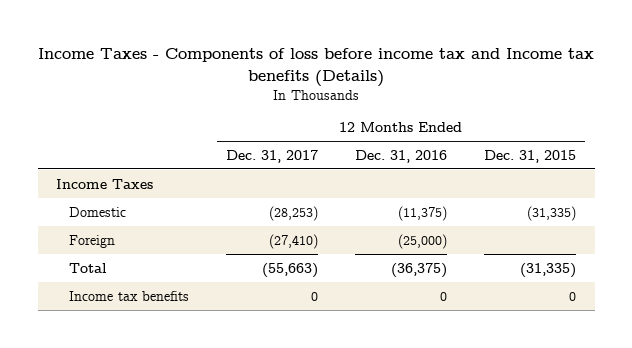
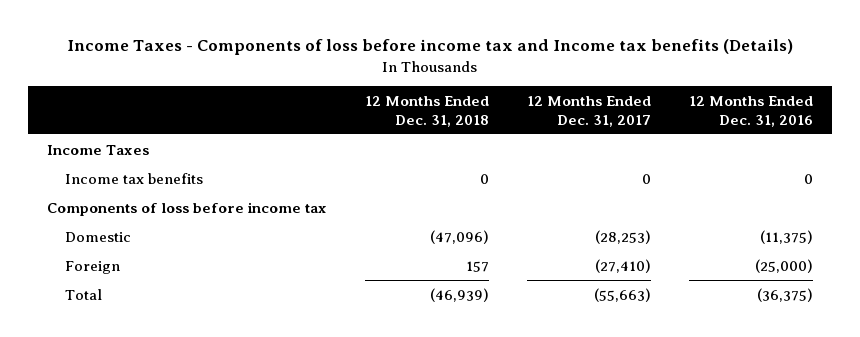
- | 12 Months Ended Dec. 31, 2017 | 12 Months Ended Dec. 31, 2016 | 12 Months Ended Dec. 31, 2015
+ | 12 Months Ended Dec. 31, 2018 | 12 Months Ended Dec. 31, 2017 | 12 Months Ended Dec. 31, 2016
moved up: Income tax benefits | 0 | 0 | 0
+ Components of loss before income tax

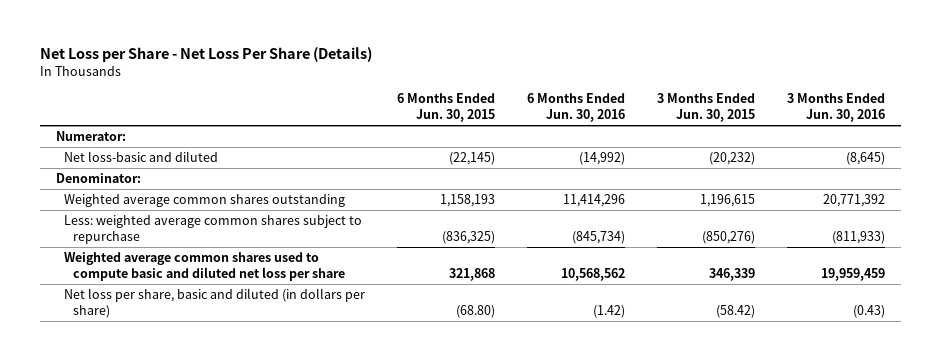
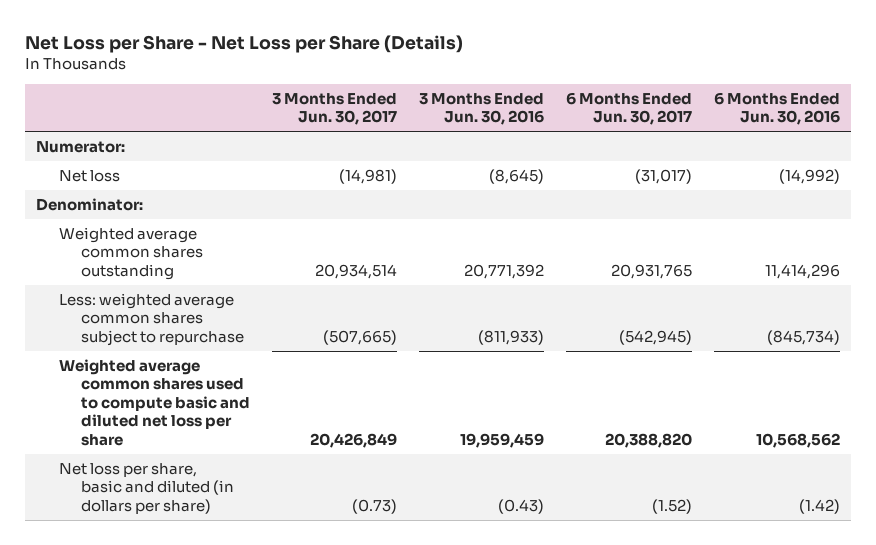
- Net Loss per Share - Net Loss Per Share (Details)
+ Net Loss per Share - Net Loss per Share (Details)
- | 6 Months Ended Jun. 30, 2015 | 6 Months Ended Jun. 30, 2016 | 3 Months Ended Jun. 30, 2015 | 3 Months Ended Jun. 30, 2016
+ | 3 Months Ended Jun. 30, 2017 | 3 Months Ended Jun. 30, 2016 | 6 Months Ended Jun. 30, 2017 | 6 Months Ended Jun. 30, 2016
- Net loss-basic and diluted | (22,145) | (14,992) | (20,232) | (8,645)
+ Net loss | (14,981) | (8,645) | (31,017) | (14,992)

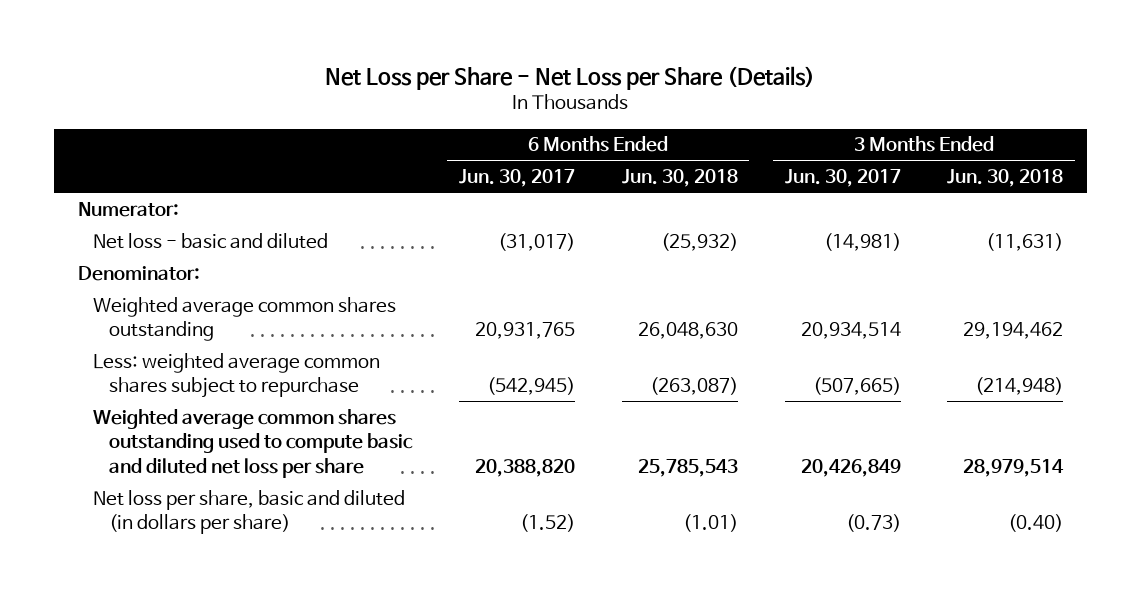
- | 3 Months Ended Jun. 30, 2017 | 3 Months Ended Jun. 30, 2016 | 6 Months Ended Jun. 30, 2017 | 6 Months Ended Jun. 30, 2016
+ | 6 Months Ended Jun. 30, 2017 | 6 Months Ended Jun. 30, 2018 | 3 Months Ended Jun. 30, 2017 | 3 Months Ended Jun. 30, 2018
- Net loss | (14,981) | (8,645) | (31,017) | (14,992)
+ Net loss - basic and diluted | (31,017) | (25,932) | (14,981) | (11,631)
- Weighted average common shares used to compute basic and diluted net loss per share | 20,426,849 | 19,959,459 | 20,388,820 | 10,568,562
+ Weighted average common shares outstanding used to compute basic and diluted net loss per share | 20,388,820 | 25,785,543 | 20,426,849 | 28,979,514

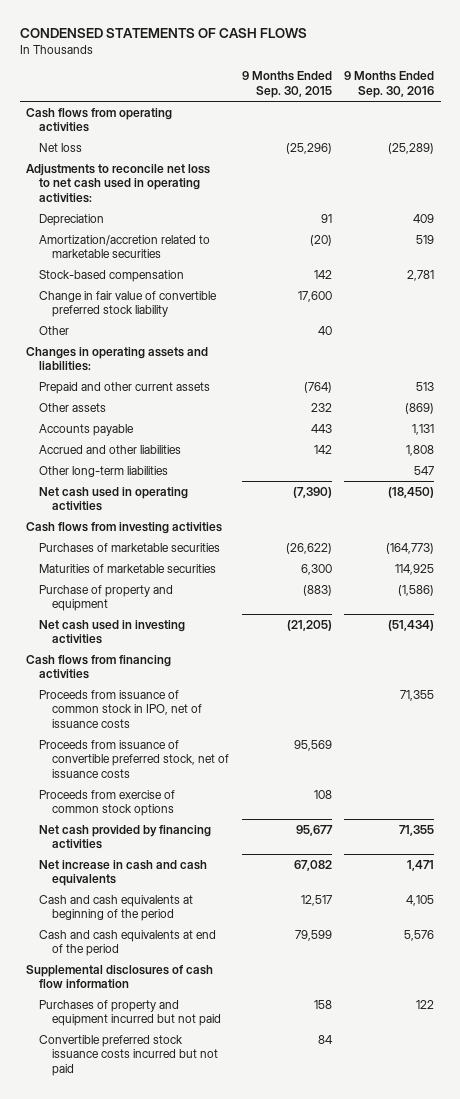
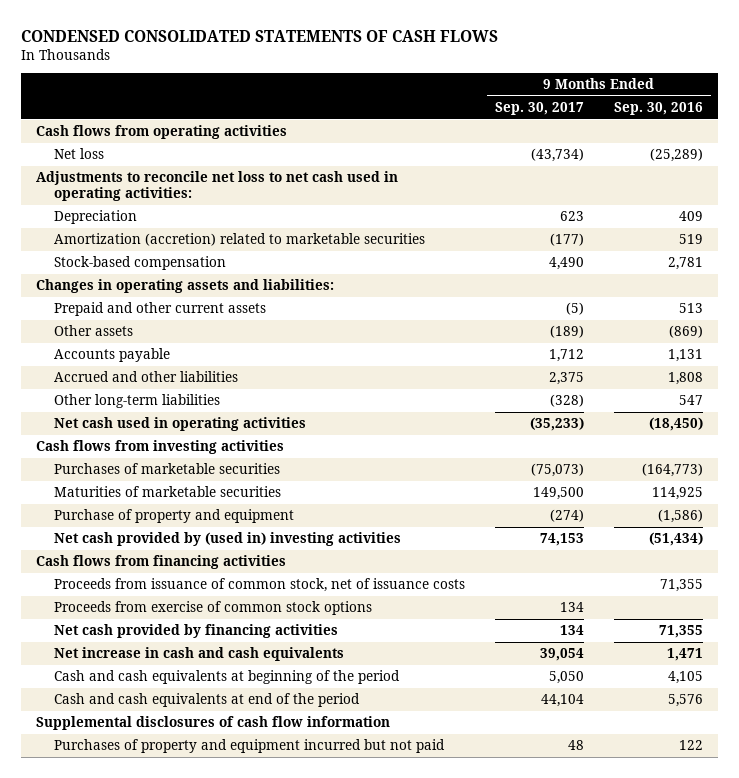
- CONDENSED STATEMENTS OF CASH FLOWS
+ CONDENSED CONSOLIDATED STATEMENTS OF CASH FLOWS
- | 9 Months Ended Sep. 30, 2015 | 9 Months Ended Sep. 30, 2016
+ | 9 Months Ended Sep. 30, 2017 | 9 Months Ended Sep. 30, 2016
- Amortization/accretion related to marketable securities | (20) | 519
+ Amortization (accretion) related to marketable securities | (177) | 519
- Change in fair value of convertible preferred stock liability | 17,600 |
- Other | 40 |
- Net cash used in investing activities | (21,205) | (51,434)
+ Net cash provided by (used in) investing activities | 74,153 | (51,434)
- Proceeds from issuance of common stock in IPO, net of issuance costs | | 71,355
- Proceeds from issuance of convertible preferred stock, net of issuance costs | 95,569 |
+ Proceeds from issuance of common stock, net of issuance costs | | 71,355
- Convertible preferred stock issuance costs incurred but not paid | 84 |

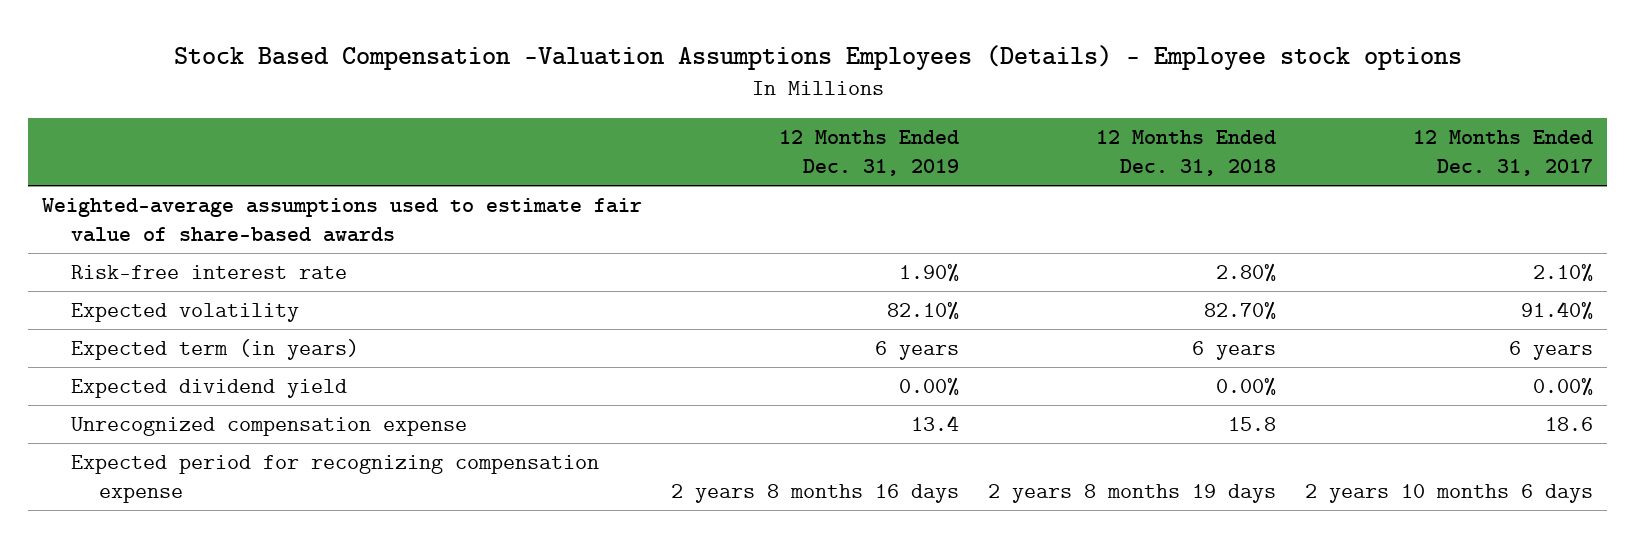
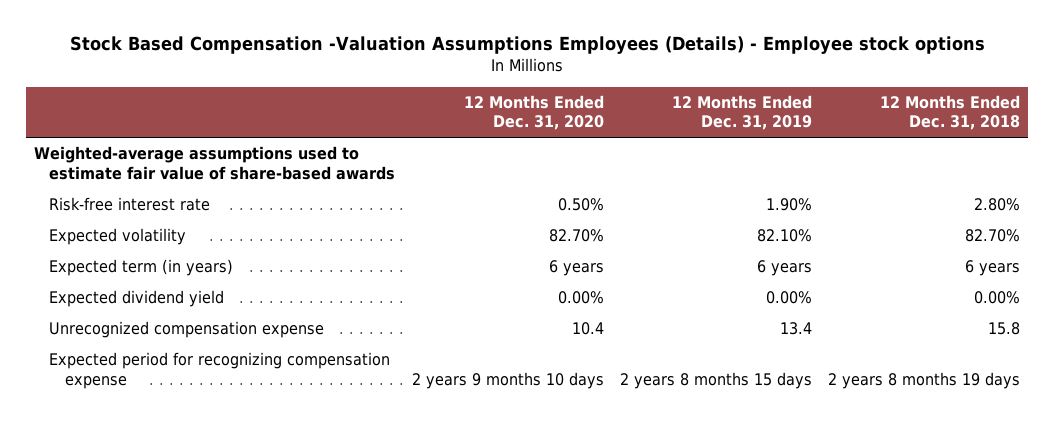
- | 12 Months Ended Dec. 31, 2019 | 12 Months Ended Dec. 31, 2018 | 12 Months Ended Dec. 31, 2017
+ | 12 Months Ended Dec. 31, 2020 | 12 Months Ended Dec. 31, 2019 | 12 Months Ended Dec. 31, 2018
- Expected period for recognizing compensation expense | 2 years 8 months 16 days | 2 years 8 months 19 days | 2 years 10 months 6 days
+ Expected period for recognizing compensation expense | 2 years 9 months 10 days | 2 years 8 months 15 days | 2 years 8 months 19 days

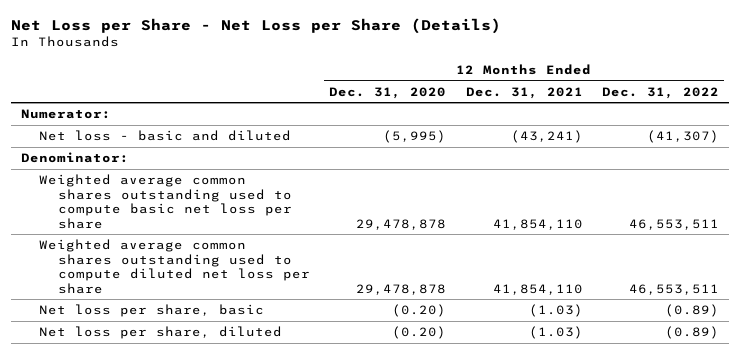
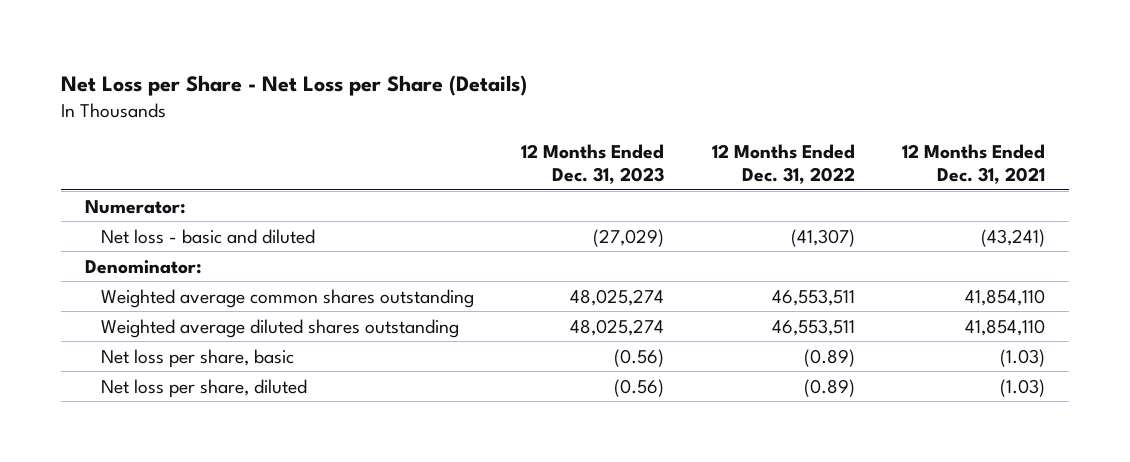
- | 12 Months Ended Dec. 31, 2020 | 12 Months Ended Dec. 31, 2021 | 12 Months Ended Dec. 31, 2022
+ | 12 Months Ended Dec. 31, 2023 | 12 Months Ended Dec. 31, 2022 | 12 Months Ended Dec. 31, 2021
- Weighted average common shares outstanding used to compute basic net loss per share | 29,478,878 | 41,854,110 | 46,553,511
- Weighted average common shares outstanding used to compute diluted net loss per share | 29,478,878 | 41,854,110 | 46,553,511
+ Weighted average common shares outstanding | 48,025,274 | 46,553,511 | 41,854,110
+ Weighted average diluted shares outstanding | 48,025,274 | 46,553,511 | 41,854,110

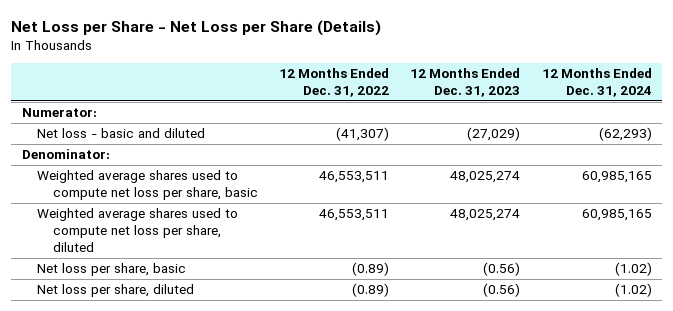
- | 12 Months Ended Dec. 31, 2023 | 12 Months Ended Dec. 31, 2022 | 12 Months Ended Dec. 31, 2021
+ | 12 Months Ended Dec. 31, 2022 | 12 Months Ended Dec. 31, 2023 | 12 Months Ended Dec. 31, 2024
- Weighted average common shares outstanding | 48,025,274 | 46,553,511 | 41,854,110
- Weighted average diluted shares outstanding | 48,025,274 | 46,553,511 | 41,854,110
+ Weighted average shares used to compute net loss per share, basic | 46,553,511 | 48,025,274 | 60,985,165
+ Weighted average shares used to compute net loss per share, diluted | 46,553,511 | 48,025,274 | 60,985,165

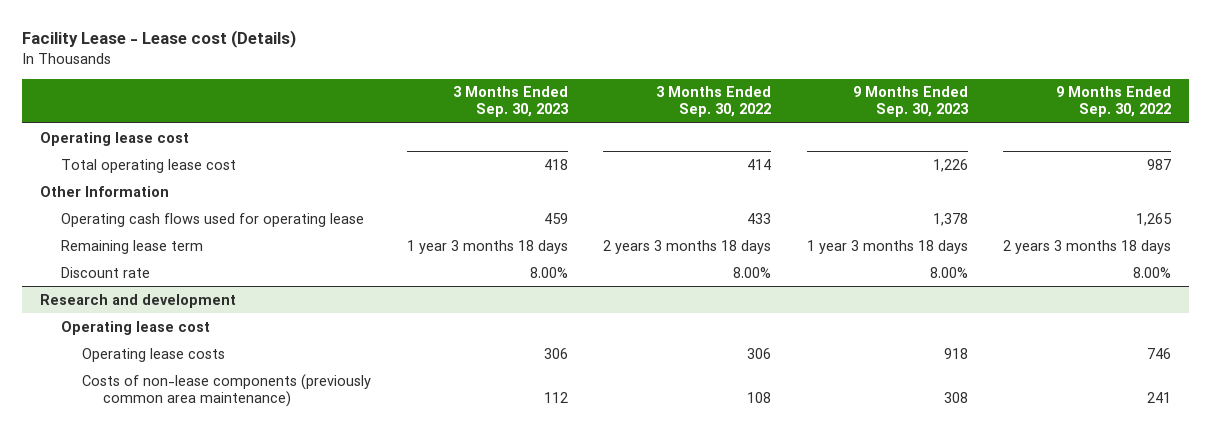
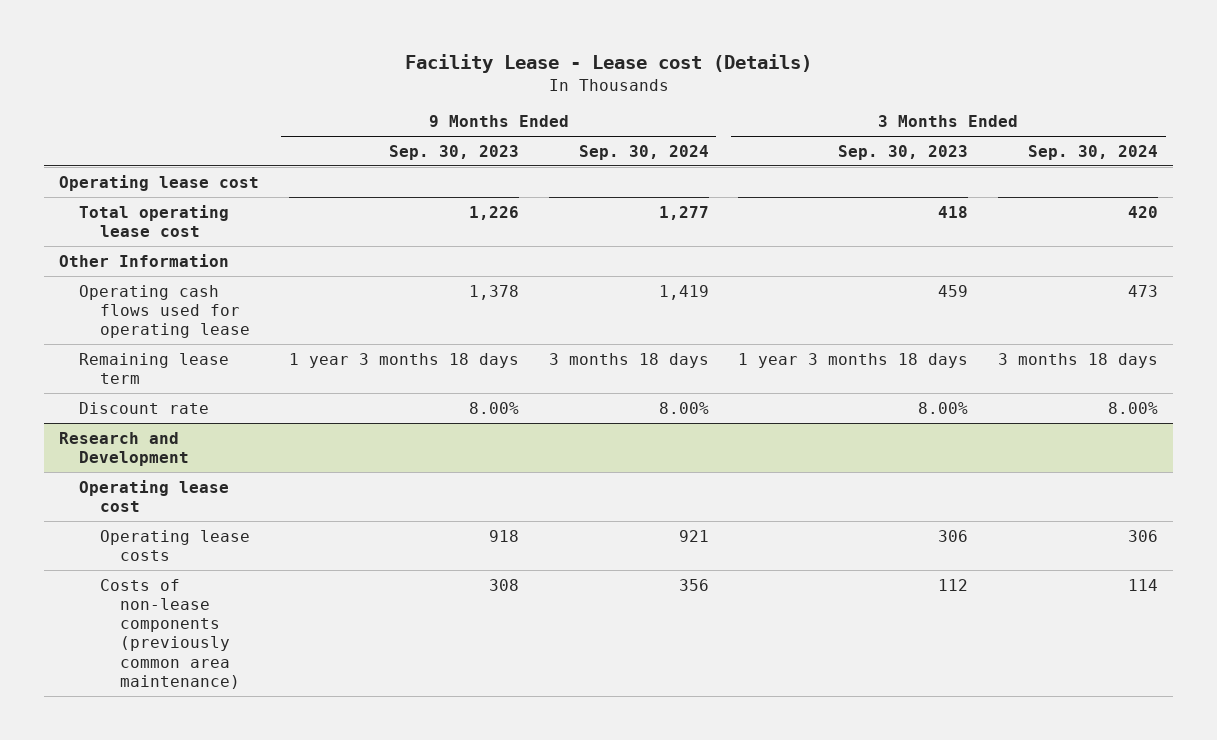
- | 3 Months Ended Sep. 30, 2023 | 3 Months Ended Sep. 30, 2022 | 9 Months Ended Sep. 30, 2023 | 9 Months Ended Sep. 30, 2022
+ | 9 Months Ended Sep. 30, 2023 | 9 Months Ended Sep. 30, 2024 | 3 Months Ended Sep. 30, 2023 | 3 Months Ended Sep. 30, 2024
- Research and development
+ Research and Development

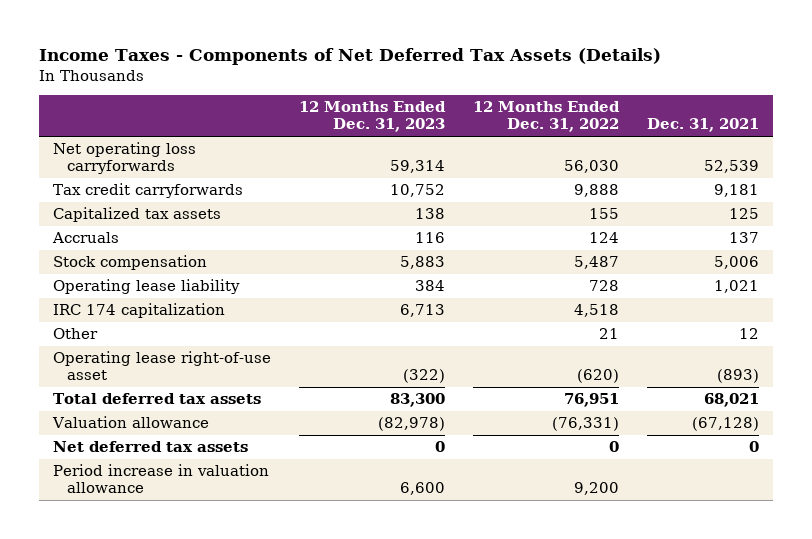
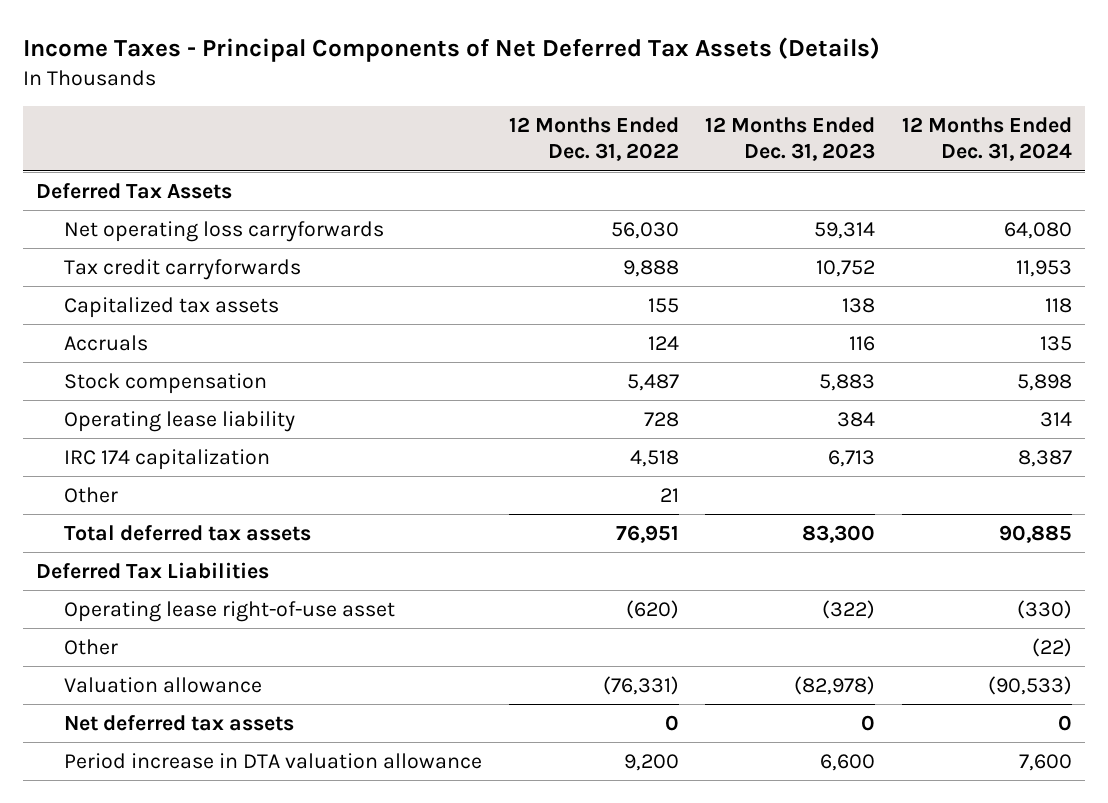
- Income Taxes - Components of Net Deferred Tax Assets (Details)
+ Income Taxes - Principal Components of Net Deferred Tax Assets (Details)
- | 12 Months Ended Dec. 31, 2023 | 12 Months Ended Dec. 31, 2022 | Dec. 31, 2021
+ | 12 Months Ended Dec. 31, 2022 | 12 Months Ended Dec. 31, 2023 | 12 Months Ended Dec. 31, 2024
+ Deferred Tax Assets
+ Deferred Tax Liabilities
moved down: Operating lease right-of-use asset | (620) | (322) | (330)
+ Other | | | (22)
- Period increase in valuation allowance | 6,600 | 9,200 |
+ Period increase in DTA valuation allowance | 9,200 | 6,600 | 7,600

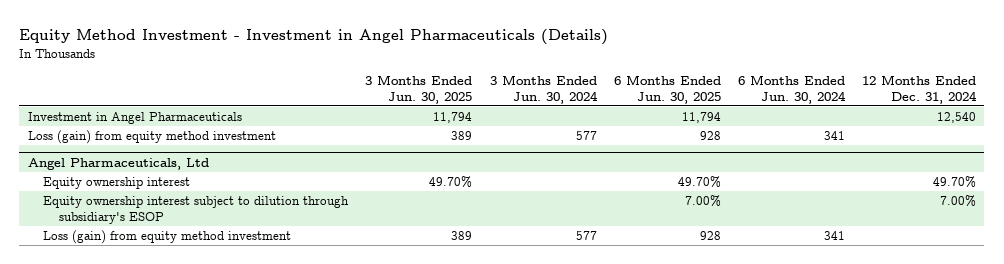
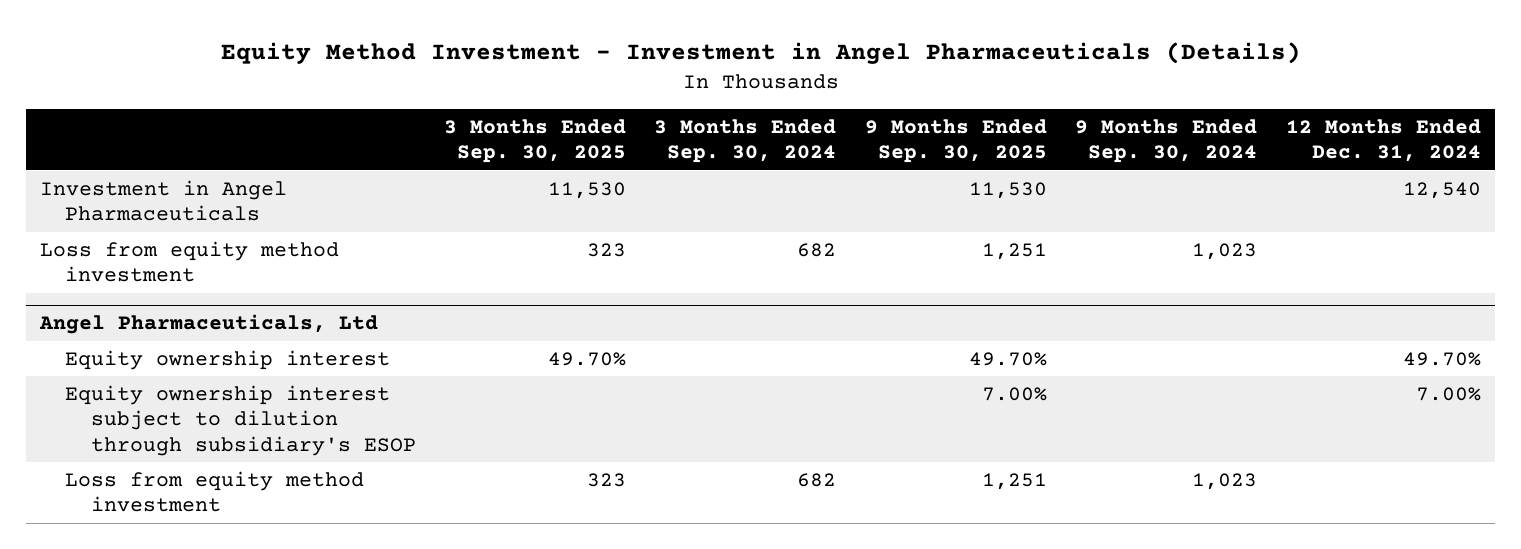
- | 3 Months Ended Jun. 30, 2025 | 3 Months Ended Jun. 30, 2024 | 6 Months Ended Jun. 30, 2025 | 6 Months Ended Jun. 30, 2024 | 12 Months Ended Dec. 31, 2024
+ | 3 Months Ended Sep. 30, 2025 | 3 Months Ended Sep. 30, 2024 | 9 Months Ended Sep. 30, 2025 | 9 Months Ended Sep. 30, 2024 | 12 Months Ended Dec. 31, 2024
- Loss (gain) from equity method investment | 389 | 577 | 928 | 341 |
+ Loss from equity method investment | 323 | 682 | 1,251 | 1,023 |
@ Angel Pharmaceuticals, Ltd
- Loss (gain) from equity method investment | 389 | 577 | 928 | 341 |
+ Loss from equity method investment | 323 | 682 | 1,251 | 1,023 |

